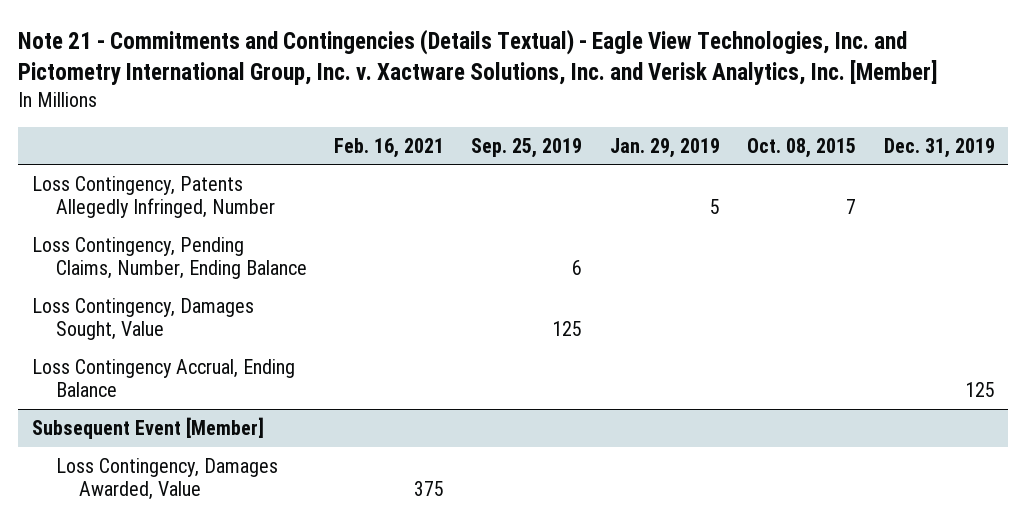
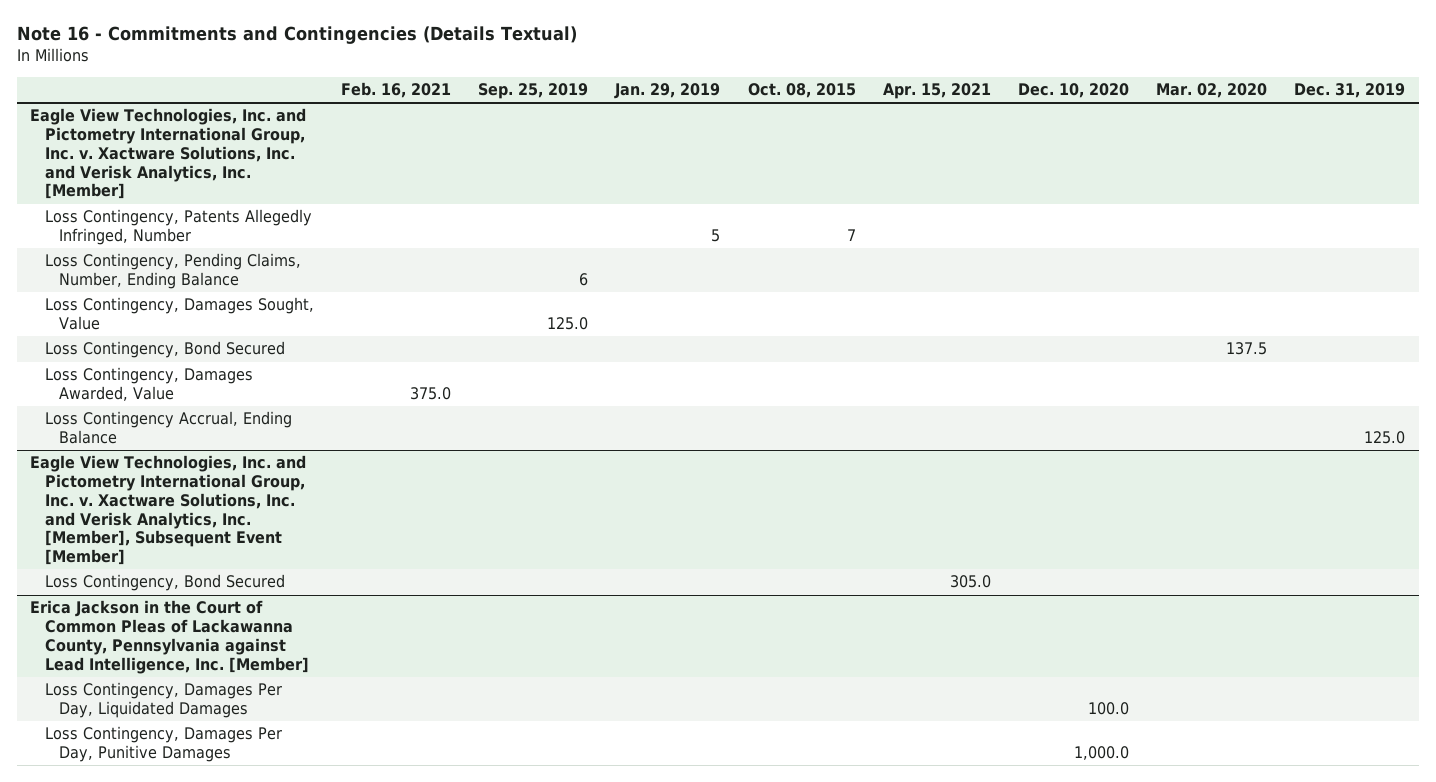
- Note 21 - Commitments and Contingencies (Details Textual) - Eagle View Technologies, Inc. and Pictometry International Group, Inc. v. Xactware Solutions, Inc. and Verisk Analytics, Inc. [Member]
+ Note 16 - Commitments and Contingencies (Details Textual)
- | Feb. 16, 2021 | Sep. 25, 2019 | Jan. 29, 2019 | Oct. 08, 2015 | Dec. 31, 2019
+ | Feb. 16, 2021 | Sep. 25, 2019 | Jan. 29, 2019 | Oct. 08, 2015 | Apr. 15, 2021 | Dec. 10, 2020 | Mar. 02, 2020 | Dec. 31, 2019
- Loss Contingency, Patents Allegedly Infringed, Number | | | 5 | 7 |
- Loss Contingency, Pending Claims, Number, Ending Balance | | 6 | | |
- Loss Contingency, Damages Sought, Value | | 125 | | |
- Loss Contingency Accrual, Ending Balance | | | | | 125
- Subsequent Event [Member]
- Loss Contingency, Damages Awarded, Value | 375 | | | |
+ Eagle View Technologies, Inc. and Pictometry International Group, Inc. v. Xactware Solutions, Inc. and Verisk Analytics, Inc. [Member]
+ Loss Contingency, Patents Allegedly Infringed, Number | | | 5 | 7 | | | |
+ Loss Contingency, Pending Claims, Number, Ending Balance | | 6 | | | | | |
+ Loss Contingency, Damages Sought, Value | | 125.0 | | | | | |
+ Loss Contingency, Bond Secured | | | | | | | 137.5 |
+ Loss Contingency, Damages Awarded, Value | 375.0 | | | | | | |
+ Loss Contingency Accrual, Ending Balance | | | | | | | | 125.0
+ Eagle View Technologies, Inc. and Pictometry International Group, Inc. v. Xactware Solutions, Inc. and Verisk Analytics, Inc. [Member], Subsequent Event [Member]
+ Loss Contingency, Bond Secured | | | | | 305.0 | | |
+ Erica Jackson in the Court of Common Pleas of Lackawanna County, Pennsylvania against Lead Intelligence, Inc. [Member]
+ Loss Contingency, Damages Per Day, Liquidated Damages | | | | | | 100.0 | |
+ Loss Contingency, Damages Per Day, Punitive Damages | | | | | | 1,000.0 | |

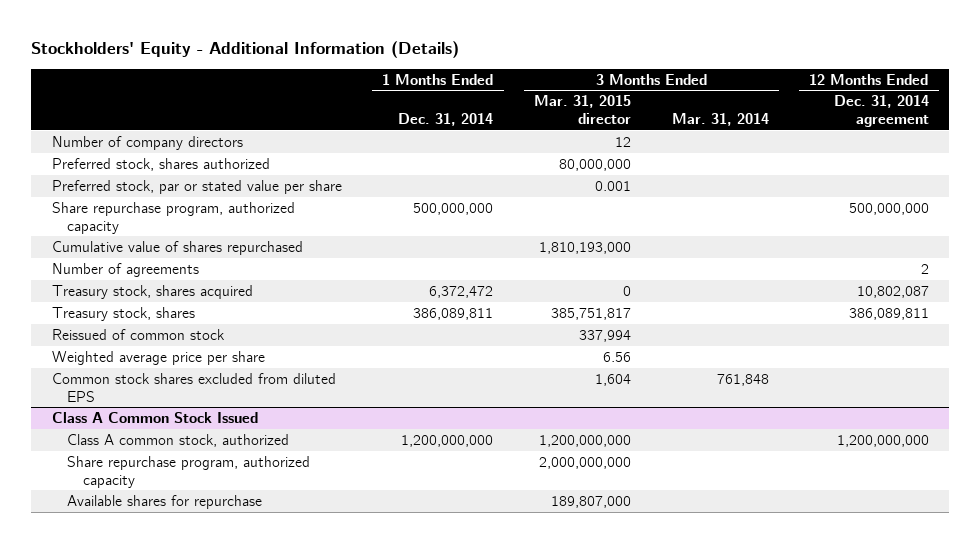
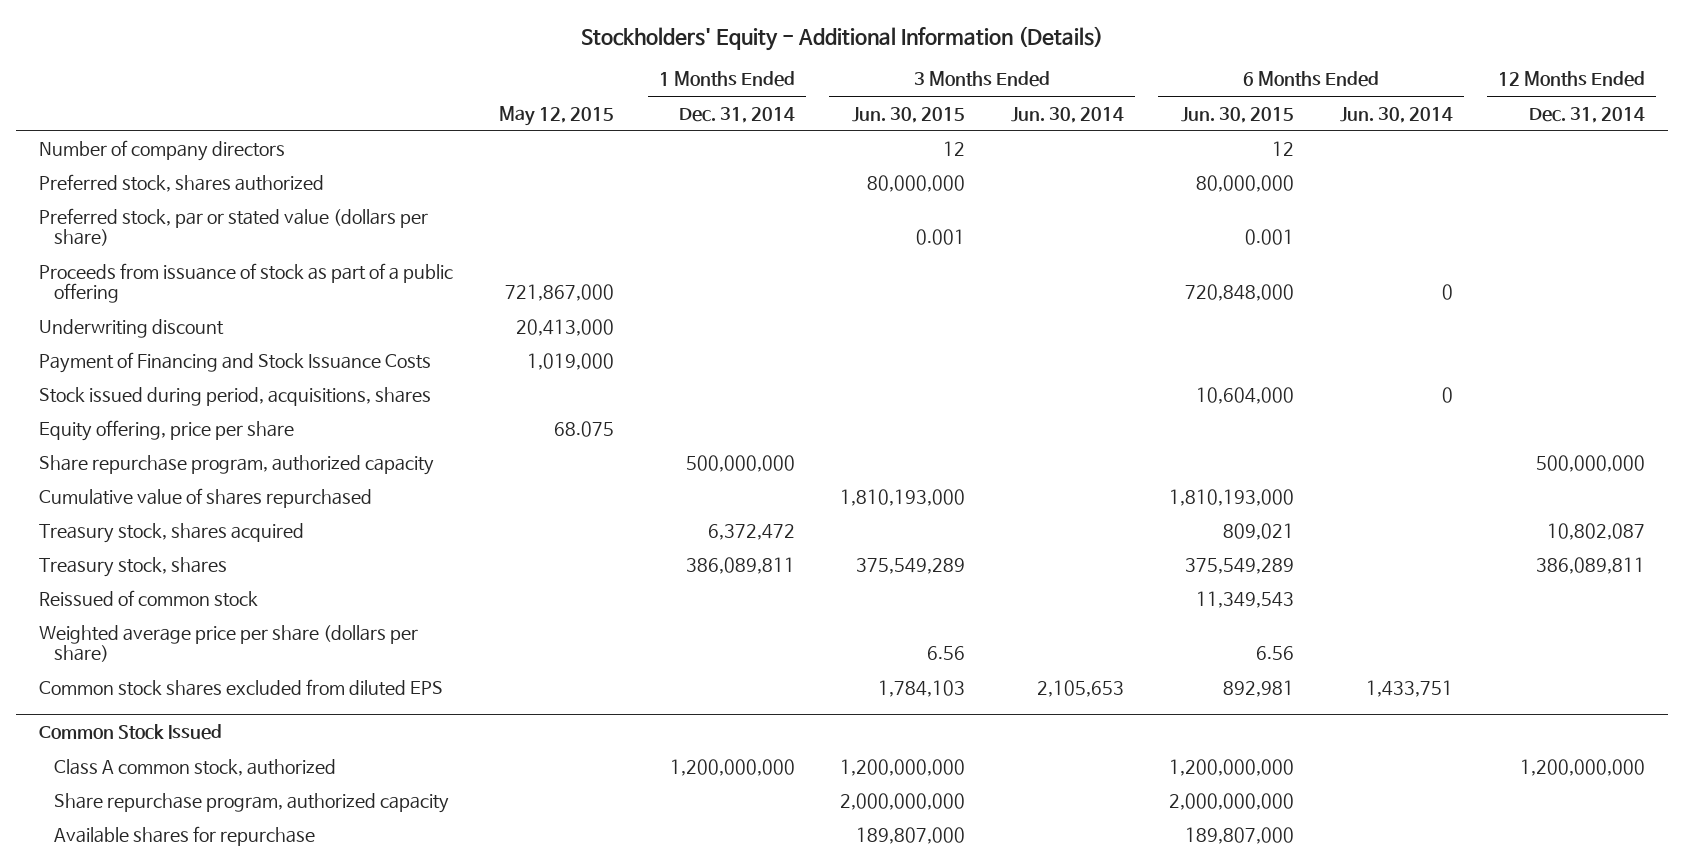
- | 1 Months Ended Dec. 31, 2014 | 3 Months Ended Mar. 31, 2015 director | 3 Months Ended Mar. 31, 2014 | 12 Months Ended Dec. 31, 2014 agreement
+ | May 12, 2015 | 1 Months Ended Dec. 31, 2014 | 3 Months Ended Jun. 30, 2015 | 3 Months Ended Jun. 30, 2014 | 6 Months Ended Jun. 30, 2015 | 6 Months Ended Jun. 30, 2014 | 12 Months Ended Dec. 31, 2014
- Preferred stock, par or stated value per share | | 0.001 | |
+ Preferred stock, par or stated value (dollars per share) | | | 0.001 | | 0.001 | |
+ Proceeds from issuance of stock as part of a public offering | 721,867,000 | | | | 720,848,000 | 0 |
+ Underwriting discount | 20,413,000 | | | | | |
+ Payment of Financing and Stock Issuance Costs | 1,019,000 | | | | | |
+ Stock issued during period, acquisitions, shares | | | | | 10,604,000 | 0 |
+ Equity offering, price per share | 68.075 | | | | | |
- Number of agreements | | | | 2
- Weighted average price per share | | 6.56 | |
+ Weighted average price per share (dollars per share) | | | 6.56 | | 6.56 | |
- Class A Common Stock Issued
+ Common Stock Issued

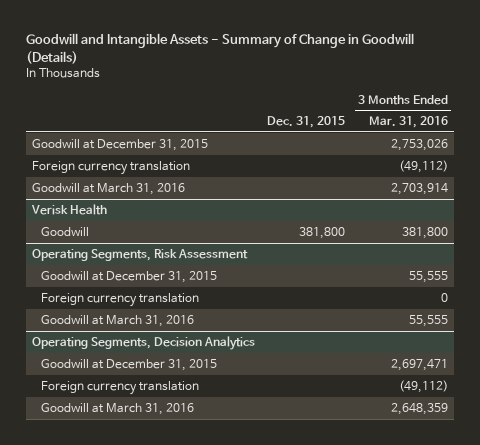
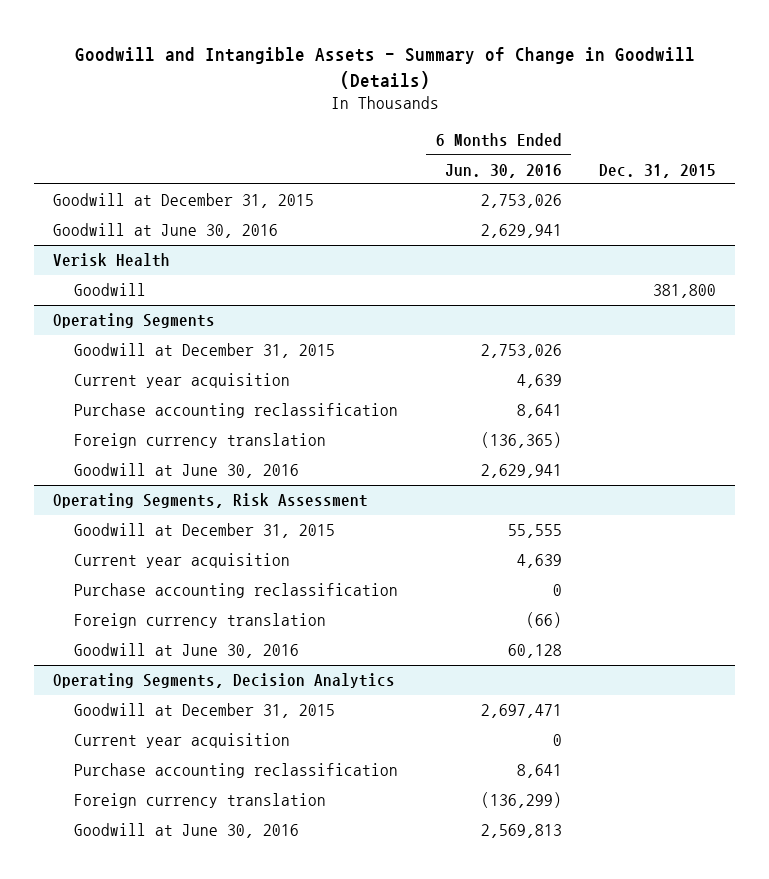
- | Dec. 31, 2015 | 3 Months Ended Mar. 31, 2016
+ | 6 Months Ended Jun. 30, 2016 | Dec. 31, 2015
- Foreign currency translation | | (49,112)
- Goodwill at March 31, 2016 | | 2,703,914
+ Goodwill at June 30, 2016 | 2,629,941 |
+ Operating Segments
+ Goodwill at December 31, 2015 | 2,753,026 |
+ Current year acquisition | 4,639 |
+ Purchase accounting reclassification | 8,641 |
+ Foreign currency translation | (136,365) |
+ Goodwill at June 30, 2016 | 2,629,941 |
@ Operating Segments, Risk Assessment
+ Current year acquisition | 4,639 |
+ Purchase accounting reclassification | 0 |
- Goodwill at March 31, 2016 | | 55,555
+ Goodwill at June 30, 2016 | 60,128 |
@ Operating Segments, Decision Analytics
+ Current year acquisition | 0 |
+ Purchase accounting reclassification | 8,641 |
- Goodwill at March 31, 2016 | | 2,648,359
+ Goodwill at June 30, 2016 | 2,569,813 |

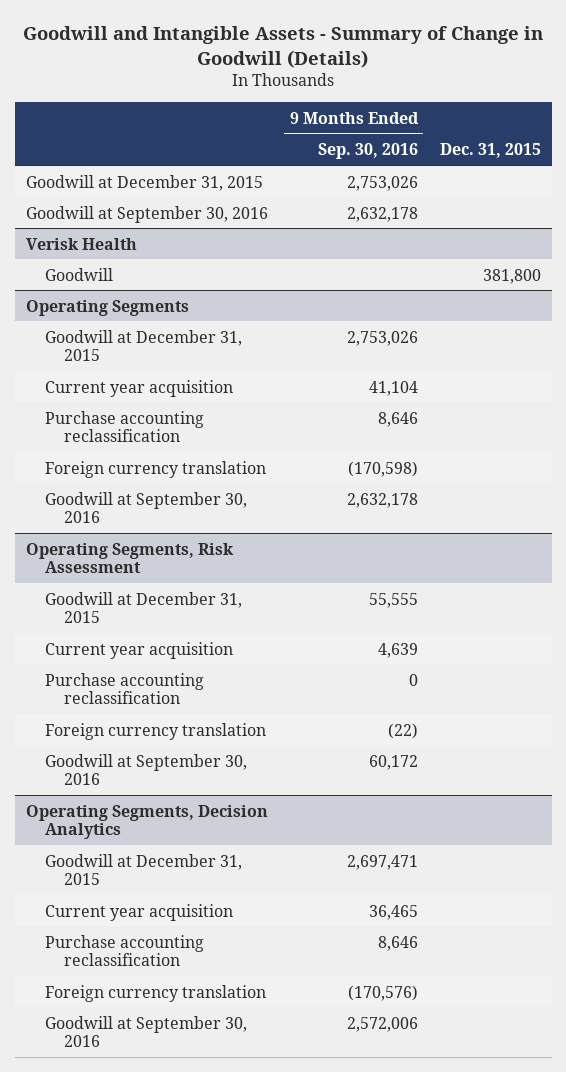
- | 6 Months Ended Jun. 30, 2016 | Dec. 31, 2015
+ | 9 Months Ended Sep. 30, 2016 | Dec. 31, 2015
- Goodwill at June 30, 2016 | 2,629,941 |
+ Goodwill at September 30, 2016 | 2,632,178 |
@ Operating Segments
- Goodwill at June 30, 2016 | 2,629,941 |
+ Goodwill at September 30, 2016 | 2,632,178 |
@ Operating Segments, Risk Assessment
- Goodwill at June 30, 2016 | 60,128 |
+ Goodwill at September 30, 2016 | 60,172 |
@ Operating Segments, Decision Analytics
- Goodwill at June 30, 2016 | 2,569,813 |
+ Goodwill at September 30, 2016 | 2,572,006 |

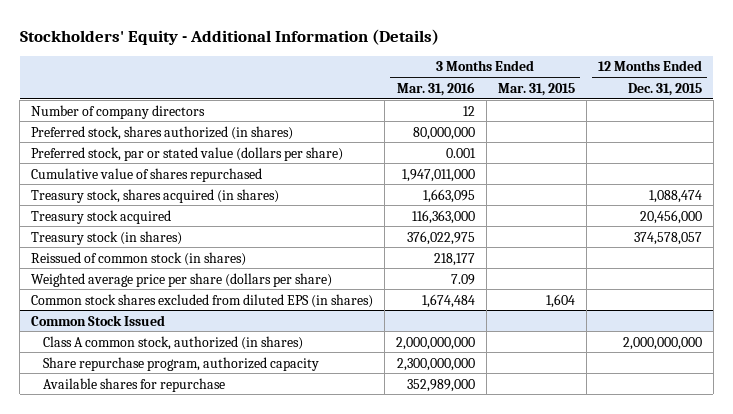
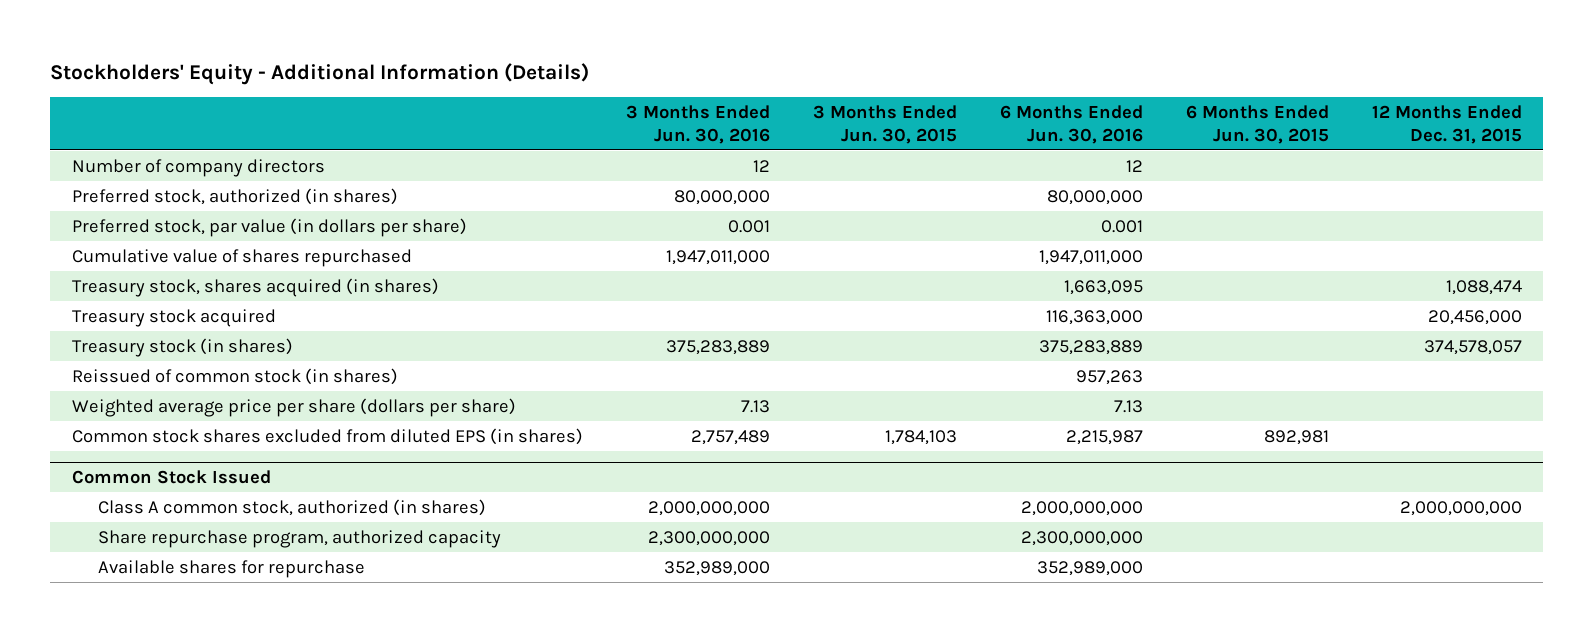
- | 3 Months Ended Mar. 31, 2016 | 3 Months Ended Mar. 31, 2015 | 12 Months Ended Dec. 31, 2015
+ | 3 Months Ended Jun. 30, 2016 | 3 Months Ended Jun. 30, 2015 | 6 Months Ended Jun. 30, 2016 | 6 Months Ended Jun. 30, 2015 | 12 Months Ended Dec. 31, 2015
- Preferred stock, shares authorized (in shares) | 80,000,000 | |
- Preferred stock, par or stated value (dollars per share) | 0.001 | |
+ Preferred stock, authorized (in shares) | 80,000,000 | | 80,000,000 | |
+ Preferred stock, par value (in dollars per share) | 0.001 | | 0.001 | |

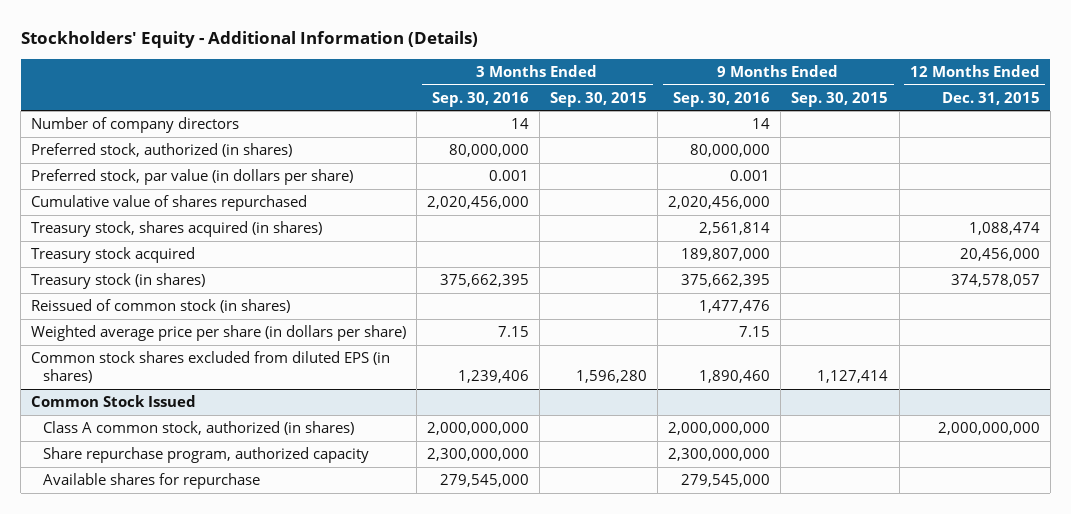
- | 3 Months Ended Jun. 30, 2016 | 3 Months Ended Jun. 30, 2015 | 6 Months Ended Jun. 30, 2016 | 6 Months Ended Jun. 30, 2015 | 12 Months Ended Dec. 31, 2015
+ | 3 Months Ended Sep. 30, 2016 | 3 Months Ended Sep. 30, 2015 | 9 Months Ended Sep. 30, 2016 | 9 Months Ended Sep. 30, 2015 | 12 Months Ended Dec. 31, 2015
- Weighted average price per share (dollars per share) | 7.13 | | 7.13 | |
+ Weighted average price per share (in dollars per share) | 7.15 | | 7.15 | |

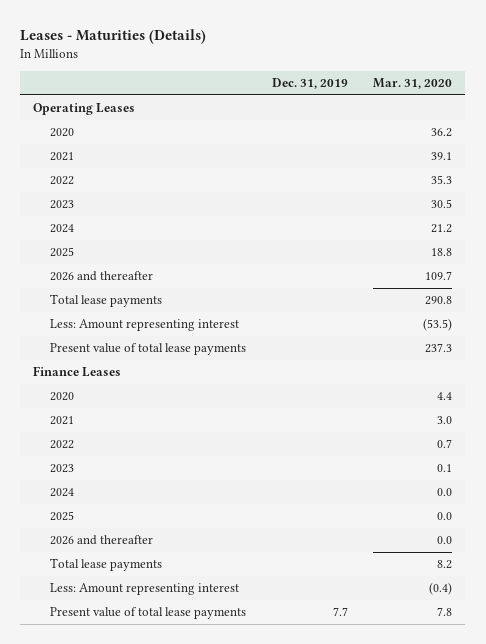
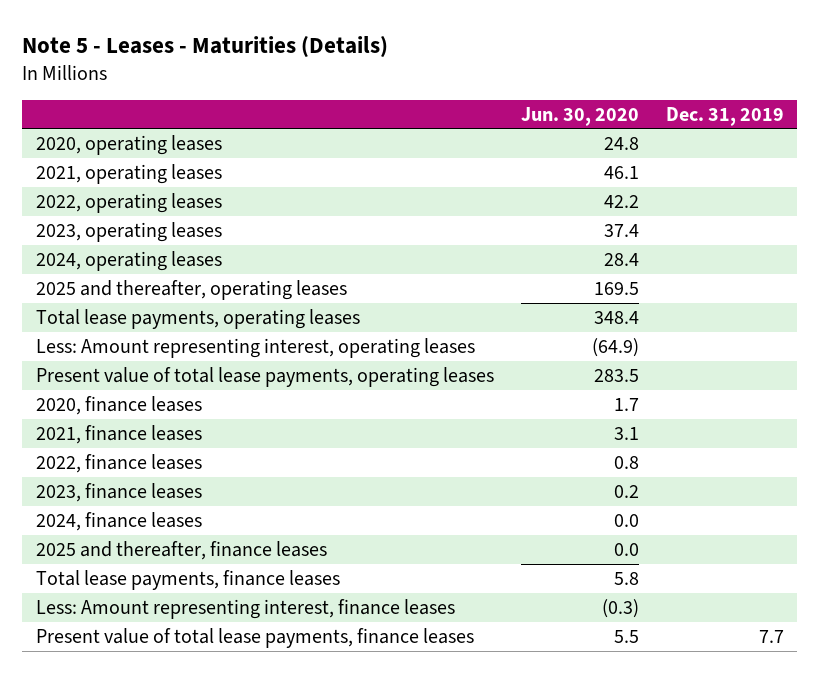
- Leases - Maturities (Details)
+ Note 5 - Leases - Maturities (Details)
- | Dec. 31, 2019 | Mar. 31, 2020
+ | Jun. 30, 2020 | Dec. 31, 2019
- Operating Leases
- 2020 | | 36.2
- 2021 | | 39.1
- 2022 | | 35.3
- 2023 | | 30.5
- 2024 | | 21.2
- 2025 | | 18.8
- 2026 and thereafter | | 109.7
- Total lease payments | | 290.8
- Less: Amount representing interest | | (53.5)
- Present value of total lease payments | | 237.3
- Finance Leases
- 2020 | | 4.4
- 2021 | | 3.0
- 2022 | | 0.7
- 2023 | | 0.1
- 2024 | | 0.0
- 2025 | | 0.0
- 2026 and thereafter | | 0.0
- Total lease payments | | 8.2
- Less: Amount representing interest | | (0.4)
- Present value of total lease payments | 7.7 | 7.8
+ 2020, operating leases | 24.8 |
+ 2021, operating leases | 46.1 |
+ 2022, operating leases | 42.2 |
+ 2023, operating leases | 37.4 |
+ 2024, operating leases | 28.4 |
+ 2025 and thereafter, operating leases | 169.5 |
+ Total lease payments, operating leases | 348.4 |
+ Less: Amount representing interest, operating leases | (64.9) |
+ Present value of total lease payments, operating leases | 283.5 |
+ 2020, finance leases | 1.7 |
+ 2021, finance leases | 3.1 |
+ 2022, finance leases | 0.8 |
+ 2023, finance leases | 0.2 |
+ 2024, finance leases | 0.0 |
+ 2025 and thereafter, finance leases | 0.0 |
+ Total lease payments, finance leases | 5.8 |
+ Less: Amount representing interest, finance leases | (0.3) |
+ Present value of total lease payments, finance leases | 5.5 | 7.7

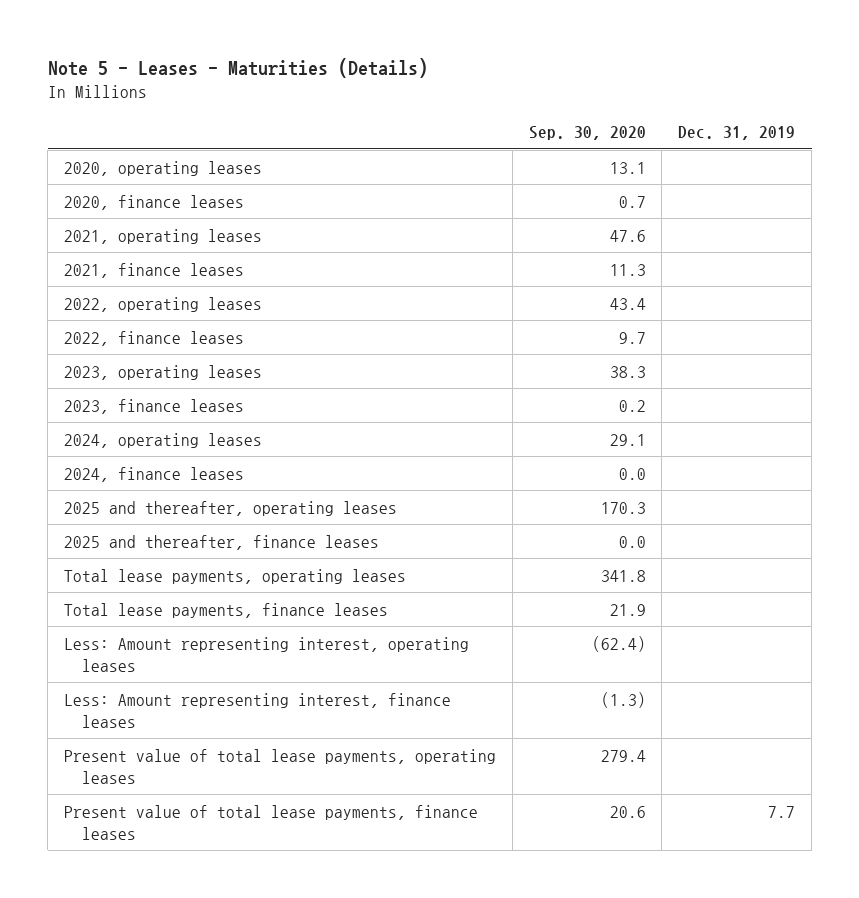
- | Jun. 30, 2020 | Dec. 31, 2019
+ | Sep. 30, 2020 | Dec. 31, 2019
moved down: 2021, operating leases | 47.6 |
moved down: 2022, operating leases | 43.4 |
moved down: 2023, operating leases | 38.3 |
moved down: 2024, operating leases | 29.1 |
moved down: 2025 and thereafter, operating leases | 170.3 |
moved down: Total lease payments, operating leases | 341.8 |
moved down: Less: Amount representing interest, operating leases | (62.4) |
moved down: Present value of total lease payments, operating leases | 279.4 |

